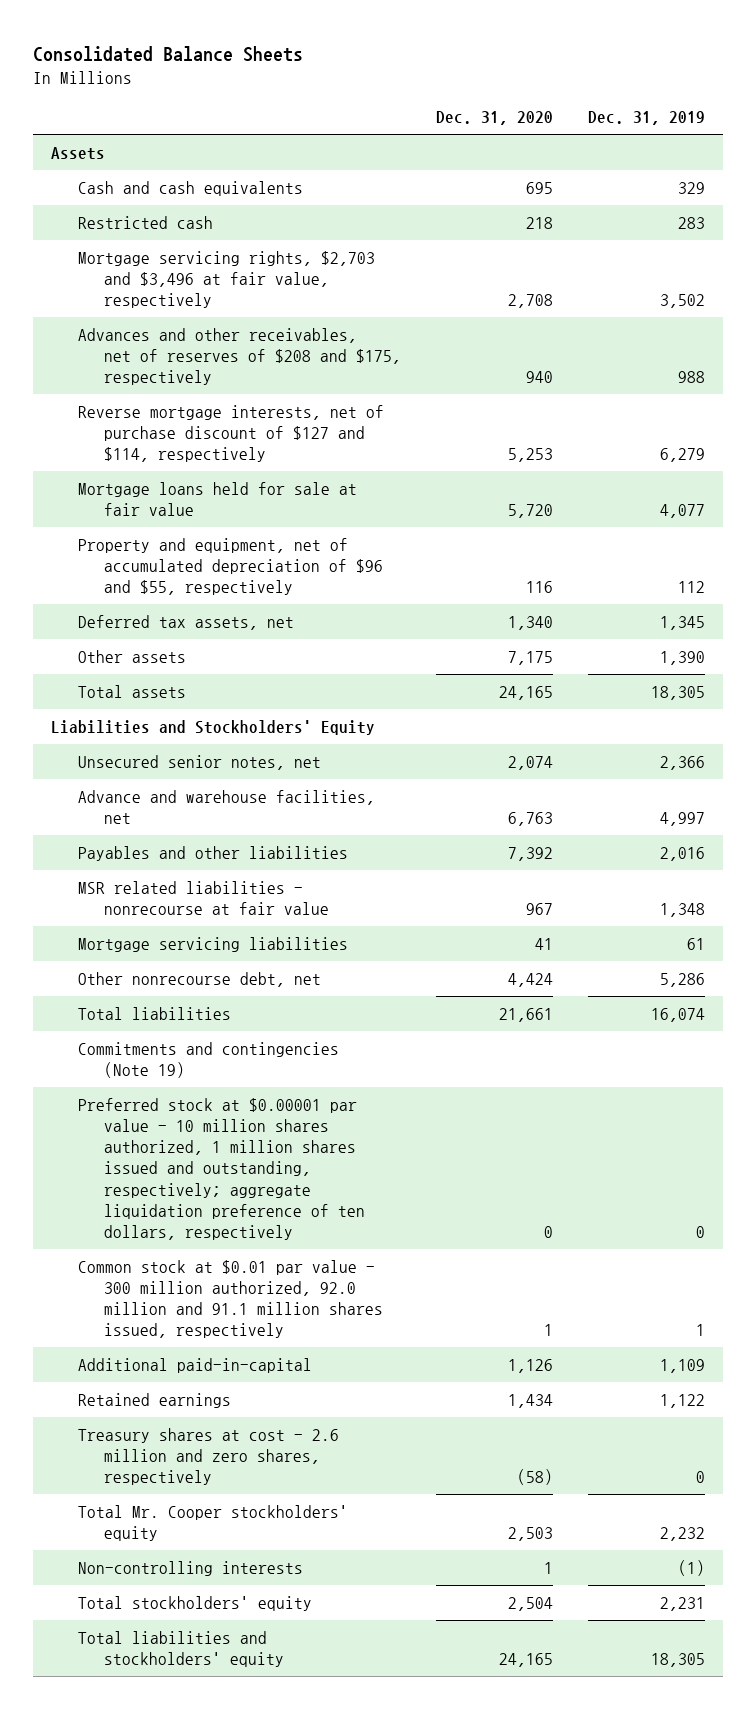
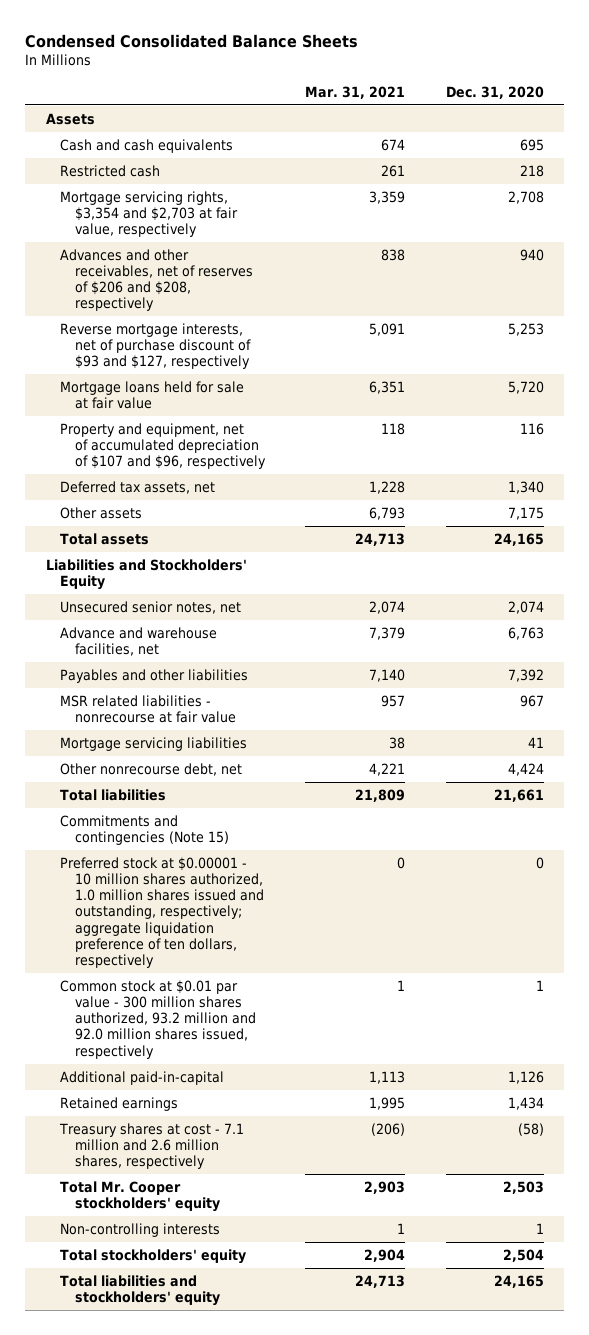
- Consolidated Balance Sheets
+ Condensed Consolidated Balance Sheets
- | Dec. 31, 2020 | Dec. 31, 2019
+ | Mar. 31, 2021 | Dec. 31, 2020
- Mortgage servicing rights, $2,703 and $3,496 at fair value, respectively | 2,708 | 3,502
- Advances and other receivables, net of reserves of $208 and $175, respectively | 940 | 988
- Reverse mortgage interests, net of purchase discount of $127 and $114, respectively | 5,253 | 6,279
+ Mortgage servicing rights, $3,354 and $2,703 at fair value, respectively | 3,359 | 2,708
+ Advances and other receivables, net of reserves of $206 and $208, respectively | 838 | 940
+ Reverse mortgage interests, net of purchase discount of $93 and $127, respectively | 5,091 | 5,253
- Property and equipment, net of accumulated depreciation of $96 and $55, respectively | 116 | 112
+ Property and equipment, net of accumulated depreciation of $107 and $96, respectively | 118 | 116
- Commitments and contingencies (Note 19)
- Preferred stock at $0.00001 par value - 10 million shares authorized, 1 million shares issued and outstanding, respectively; aggregate liquidation preference of ten dollars, respectively | 0 | 0
- Common stock at $0.01 par value - 300 million authorized, 92.0 million and 91.1 million shares issued, respectively | 1 | 1
+ Commitments and contingencies (Note 15)
+ Preferred stock at $0.00001 - 10 million shares authorized, 1.0 million shares issued and outstanding, respectively; aggregate liquidation preference of ten dollars, respectively | 0 | 0
+ Common stock at $0.01 par value - 300 million shares authorized, 93.2 million and 92.0 million shares issued, respectively | 1 | 1
- Treasury shares at cost - 2.6 million and zero shares, respectively | (58) | 0
+ Treasury shares at cost - 7.1 million and 2.6 million shares, respectively | (206) | (58)

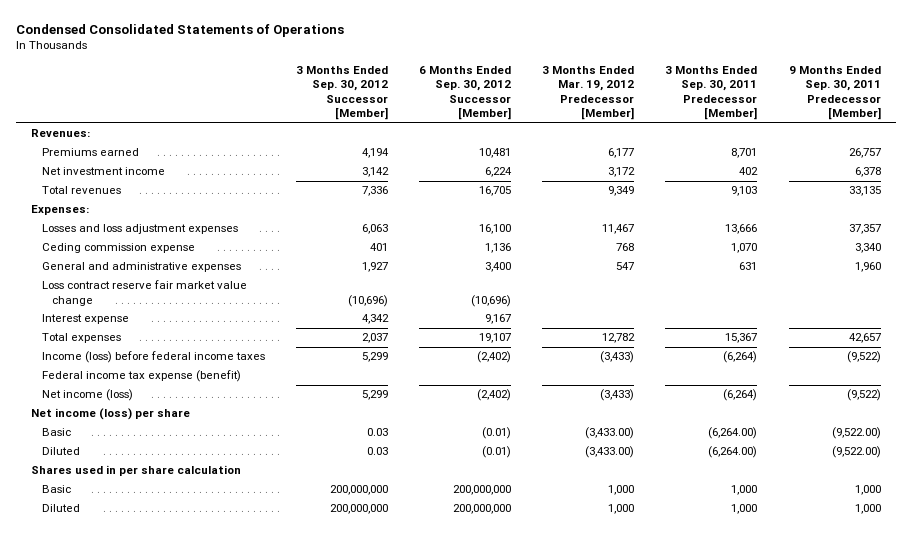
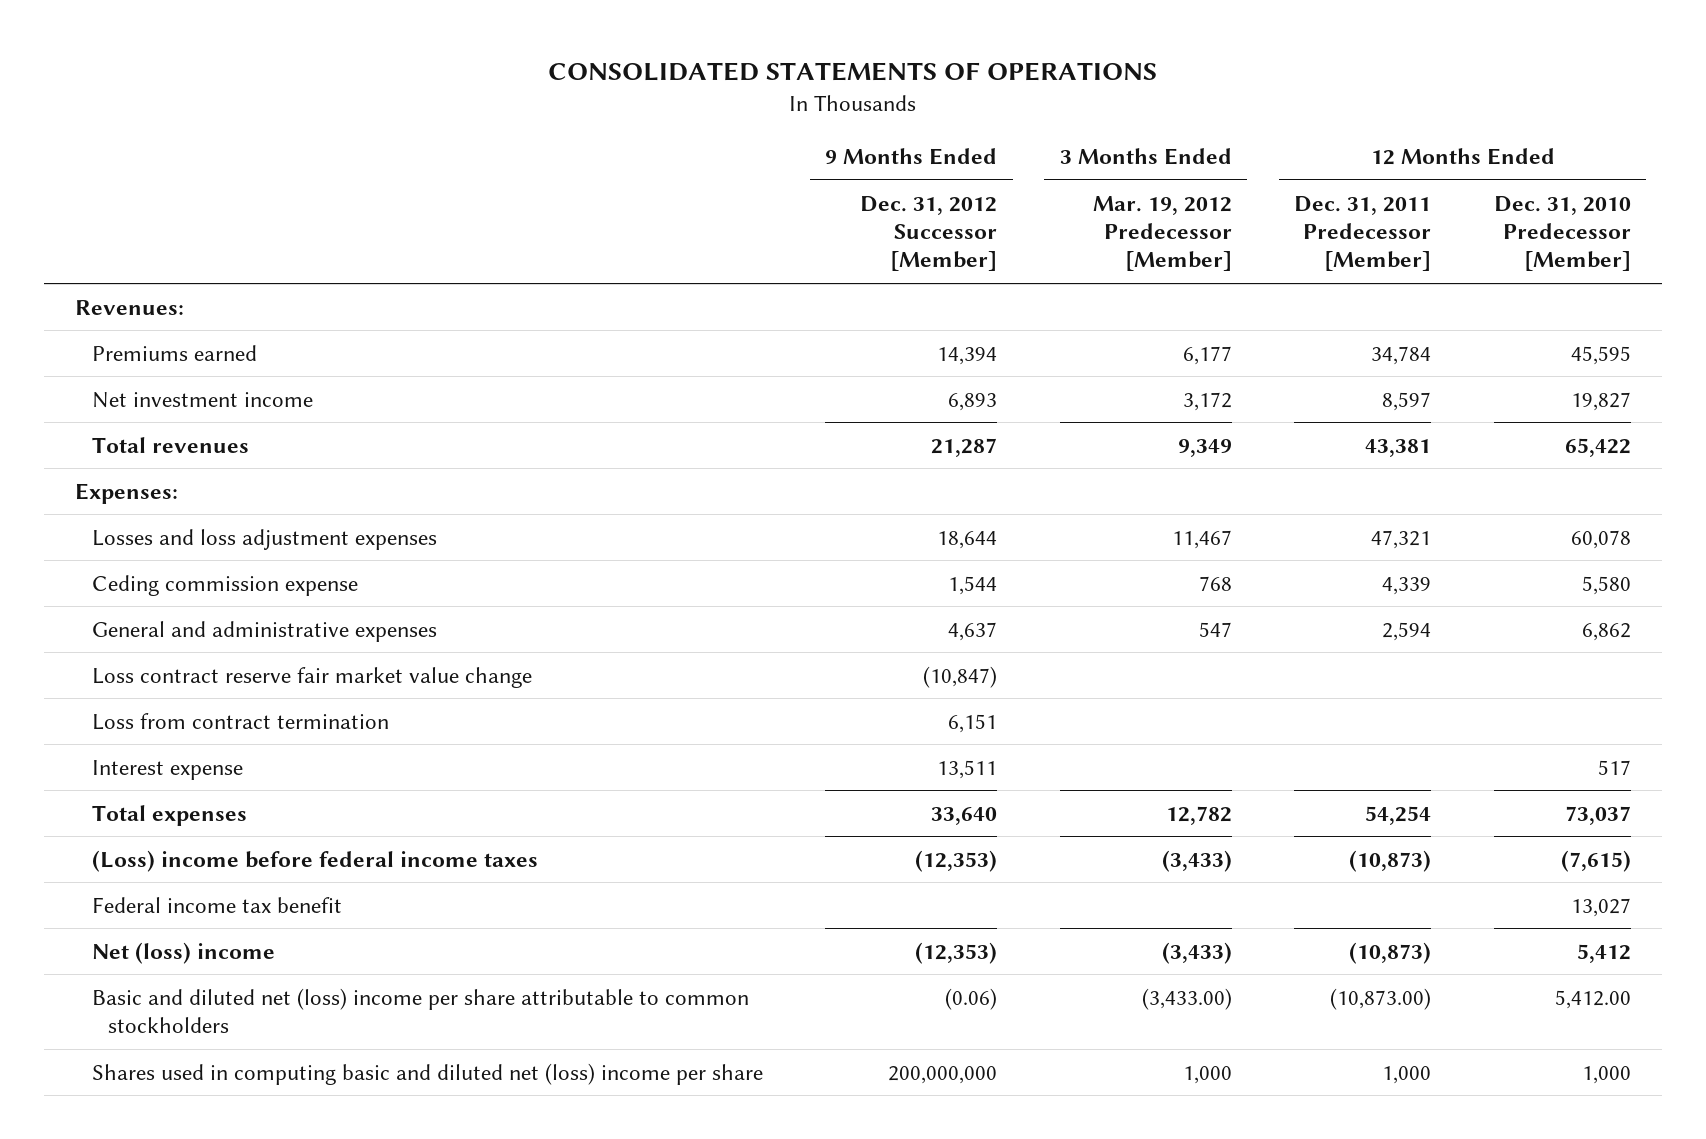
- Condensed Consolidated Statements of Operations
+ CONSOLIDATED STATEMENTS OF OPERATIONS
- | 3 Months Ended Sep. 30, 2012 Successor [Member] | 6 Months Ended Sep. 30, 2012 Successor [Member] | 3 Months Ended Mar. 19, 2012 Predecessor [Member] | 3 Months Ended Sep. 30, 2011 Predecessor [Member] | 9 Months Ended Sep. 30, 2011 Predecessor [Member]
+ | 9 Months Ended Dec. 31, 2012 Successor [Member] | 3 Months Ended Mar. 19, 2012 Predecessor [Member] | 12 Months Ended Dec. 31, 2011 Predecessor [Member] | 12 Months Ended Dec. 31, 2010 Predecessor [Member]
+ Loss from contract termination | 6,151 | | |
- Income (loss) before federal income taxes | 5,299 | (2,402) | (3,433) | (6,264) | (9,522)
- Federal income tax expense (benefit)
- Net income (loss) | 5,299 | (2,402) | (3,433) | (6,264) | (9,522)
- Net income (loss) per share
- Basic | 0.03 | (0.01) | (3,433.00) | (6,264.00) | (9,522.00)
- Diluted | 0.03 | (0.01) | (3,433.00) | (6,264.00) | (9,522.00)
- Shares used in per share calculation
- Basic | 200,000,000 | 200,000,000 | 1,000 | 1,000 | 1,000
- Diluted | 200,000,000 | 200,000,000 | 1,000 | 1,000 | 1,000
+ (Loss) income before federal income taxes | (12,353) | (3,433) | (10,873) | (7,615)
+ Federal income tax benefit | | | | 13,027
+ Net (loss) income | (12,353) | (3,433) | (10,873) | 5,412
+ Basic and diluted net (loss) income per share attributable to common stockholders | (0.06) | (3,433.00) | (10,873.00) | 5,412.00
+ Shares used in computing basic and diluted net (loss) income per share | 200,000,000 | 1,000 | 1,000 | 1,000

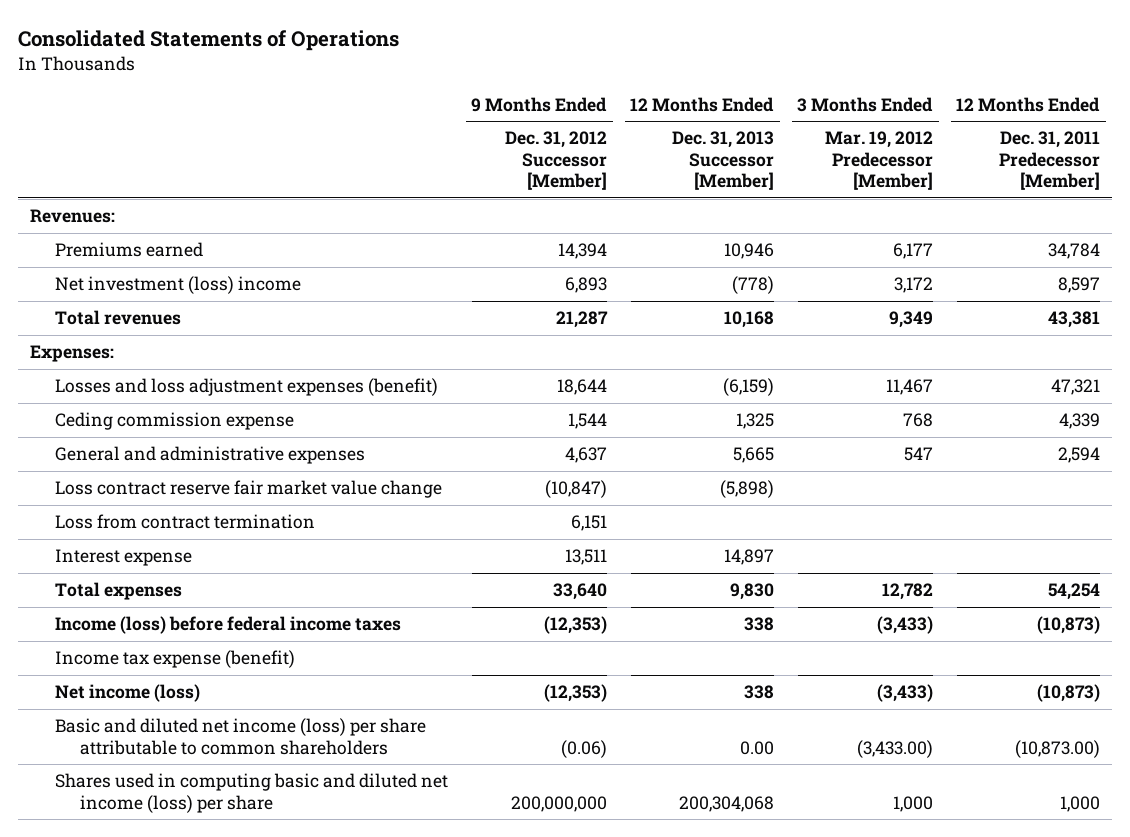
- CONSOLIDATED STATEMENTS OF OPERATIONS
+ Consolidated Statements of Operations
- | 9 Months Ended Dec. 31, 2012 Successor [Member] | 3 Months Ended Mar. 19, 2012 Predecessor [Member] | 12 Months Ended Dec. 31, 2011 Predecessor [Member] | 12 Months Ended Dec. 31, 2010 Predecessor [Member]
+ | 9 Months Ended Dec. 31, 2012 Successor [Member] | 12 Months Ended Dec. 31, 2013 Successor [Member] | 3 Months Ended Mar. 19, 2012 Predecessor [Member] | 12 Months Ended Dec. 31, 2011 Predecessor [Member]
- Net investment income | 6,893 | 3,172 | 8,597 | 19,827
+ Net investment (loss) income | 6,893 | (778) | 3,172 | 8,597
- Losses and loss adjustment expenses | 18,644 | 11,467 | 47,321 | 60,078
+ Losses and loss adjustment expenses (benefit) | 18,644 | (6,159) | 11,467 | 47,321
- (Loss) income before federal income taxes | (12,353) | (3,433) | (10,873) | (7,615)
- Federal income tax benefit | | | | 13,027
- Net (loss) income | (12,353) | (3,433) | (10,873) | 5,412
- Basic and diluted net (loss) income per share attributable to common stockholders | (0.06) | (3,433.00) | (10,873.00) | 5,412.00
- Shares used in computing basic and diluted net (loss) income per share | 200,000,000 | 1,000 | 1,000 | 1,000
+ Income (loss) before federal income taxes | (12,353) | 338 | (3,433) | (10,873)
+ Income tax expense (benefit)
+ Net income (loss) | (12,353) | 338 | (3,433) | (10,873)
+ Basic and diluted net income (loss) per share attributable to common shareholders | (0.06) | 0.00 | (3,433.00) | (10,873.00)
+ Shares used in computing basic and diluted net income (loss) per share | 200,000,000 | 200,304,068 | 1,000 | 1,000

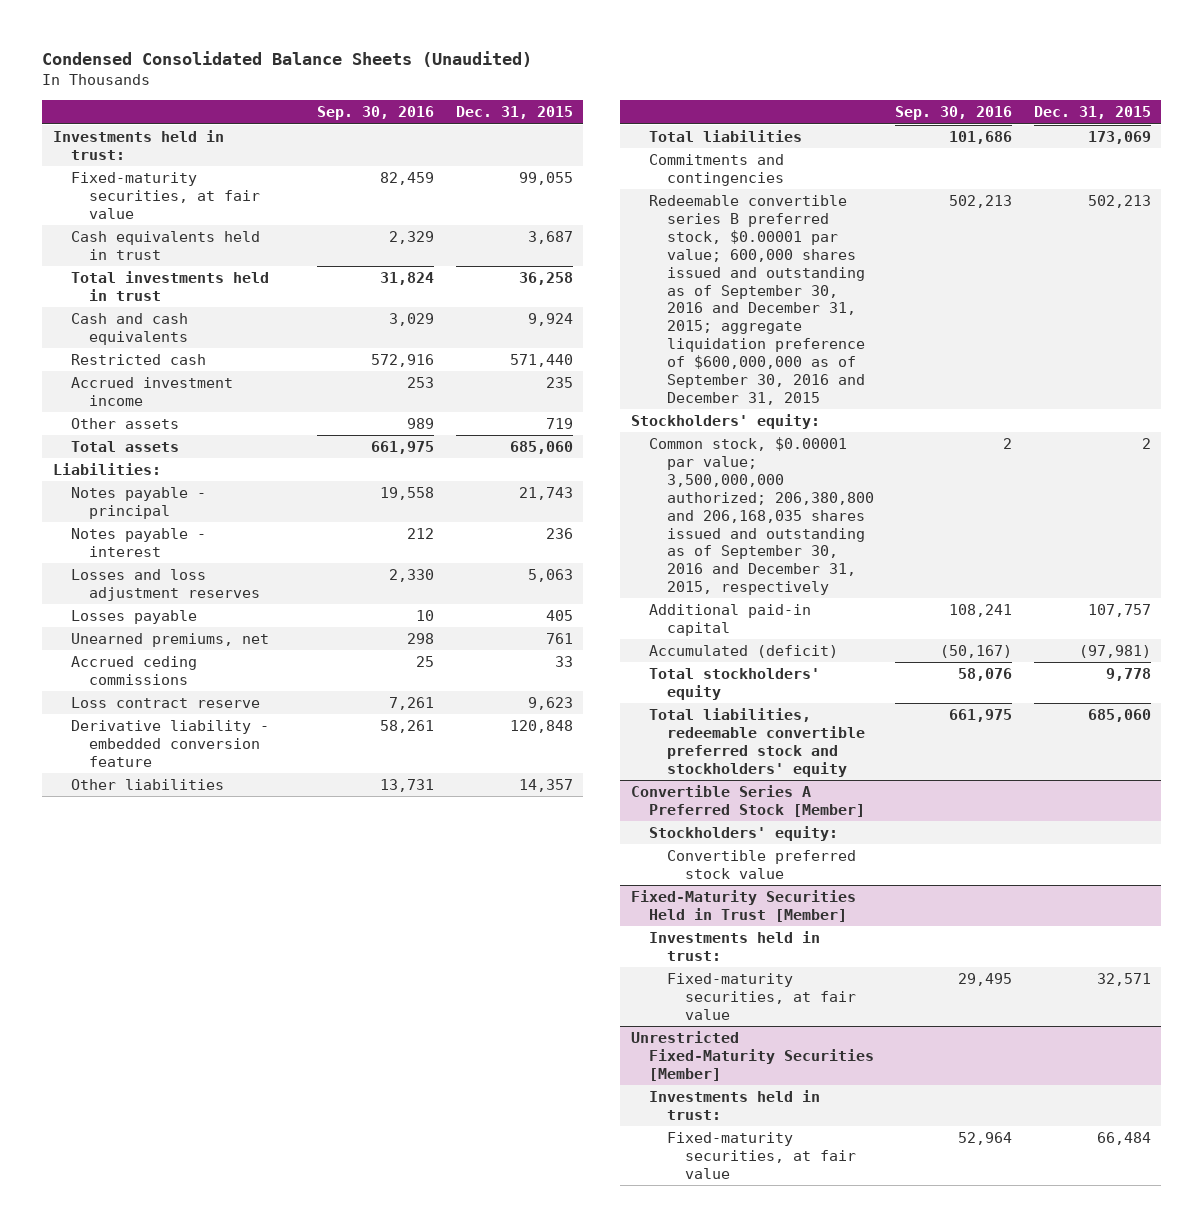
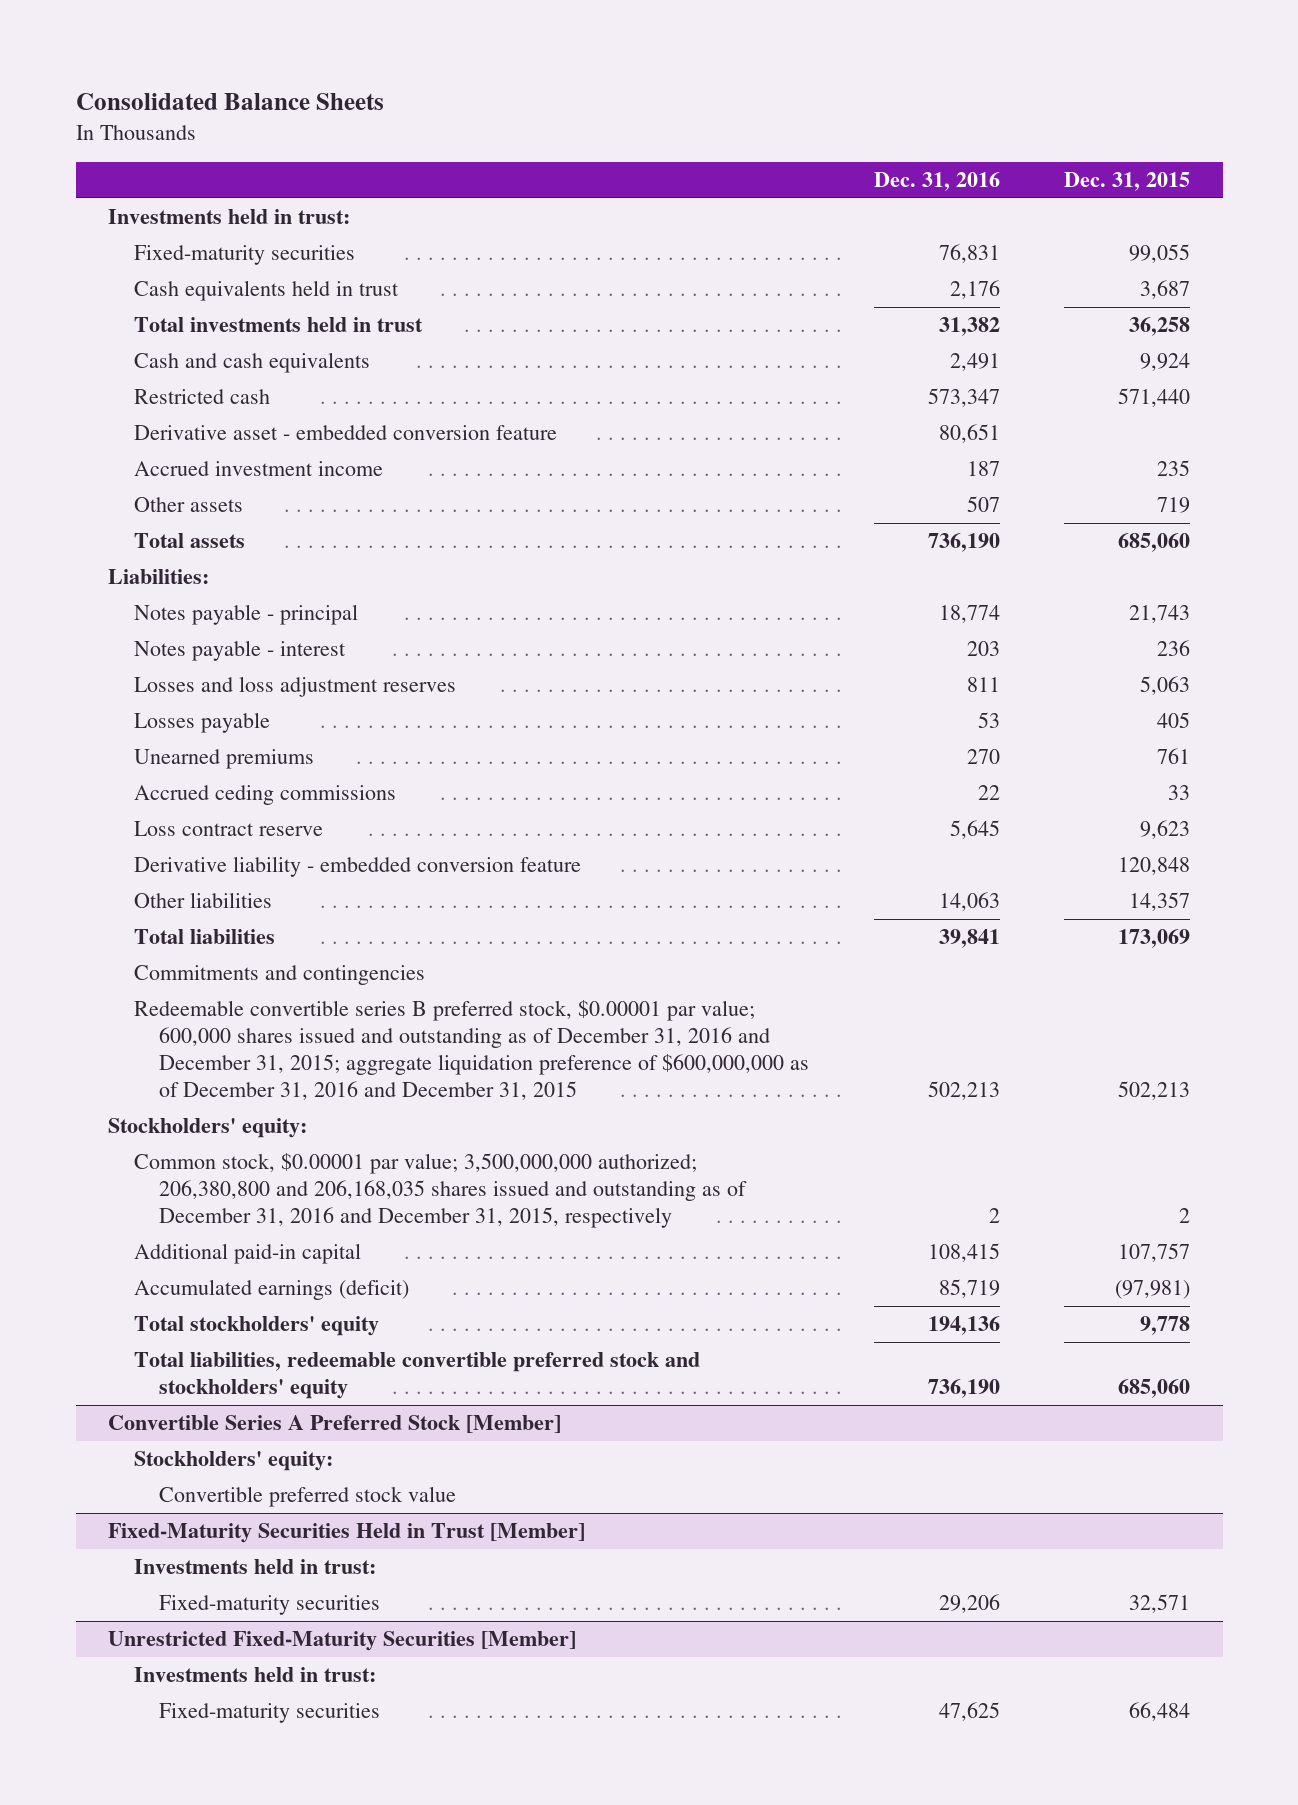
- Condensed Consolidated Balance Sheets (Unaudited)
+ Consolidated Balance Sheets
- | Sep. 30, 2016 | Dec. 31, 2015
+ | Dec. 31, 2016 | Dec. 31, 2015
- Fixed-maturity securities, at fair value | 82,459 | 99,055
+ Fixed-maturity securities | 76,831 | 99,055
+ Derivative asset - embedded conversion feature | 80,651 |
- Unearned premiums, net | 298 | 761
+ Unearned premiums | 270 | 761
- Redeemable convertible series B preferred stock, $0.00001 par value; 600,000 shares issued and outstanding as of September 30, 2016 and December 31, 2015; aggregate liquidation preference of $600,000,000 as of September 30, 2016 and December 31, 2015 | 502,213 | 502,213
+ Redeemable convertible series B preferred stock, $0.00001 par value; 600,000 shares issued and outstanding as of December 31, 2016 and December 31, 2015; aggregate liquidation preference of $600,000,000 as of December 31, 2016 and December 31, 2015 | 502,213 | 502,213
- Common stock, $0.00001 par value; 3,500,000,000 authorized; 206,380,800 and 206,168,035 shares issued and outstanding as of September 30, 2016 and December 31, 2015, respectively | 2 | 2
+ Common stock, $0.00001 par value; 3,500,000,000 authorized; 206,380,800 and 206,168,035 shares issued and outstanding as of December 31, 2016 and December 31, 2015, respectively | 2 | 2
- Accumulated (deficit) | (50,167) | (97,981)
+ Accumulated earnings (deficit) | 85,719 | (97,981)
@ Fixed-Maturity Securities Held in Trust [Member]
- Fixed-maturity securities, at fair value | 29,495 | 32,571
+ Fixed-maturity securities | 29,206 | 32,571
@ Unrestricted Fixed-Maturity Securities [Member]
- Fixed-maturity securities, at fair value | 52,964 | 66,484
+ Fixed-maturity securities | 47,625 | 66,484

